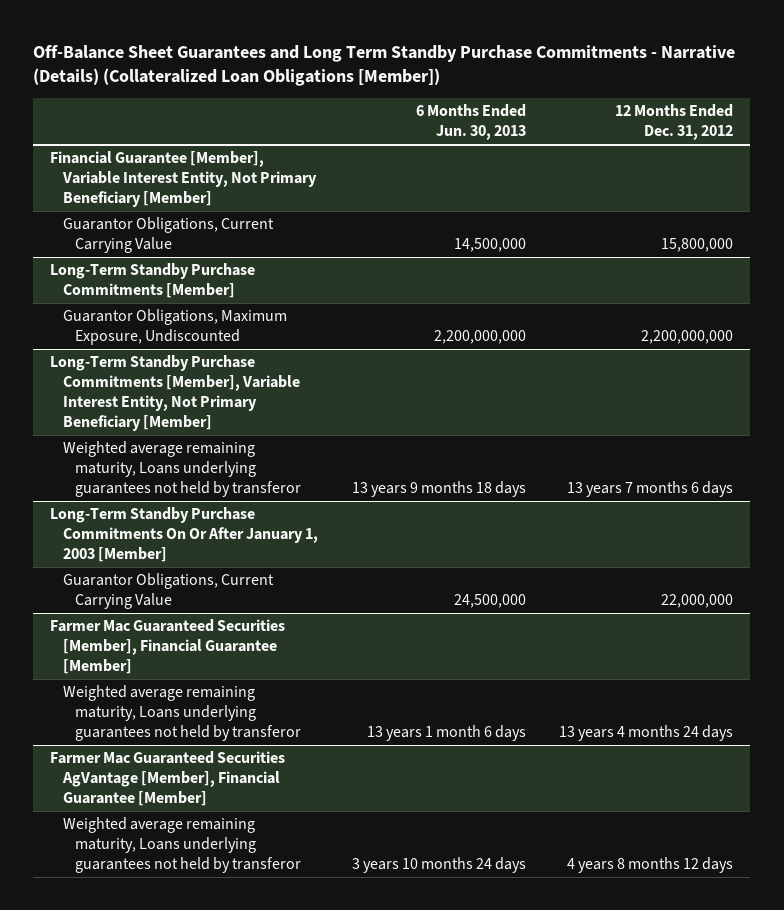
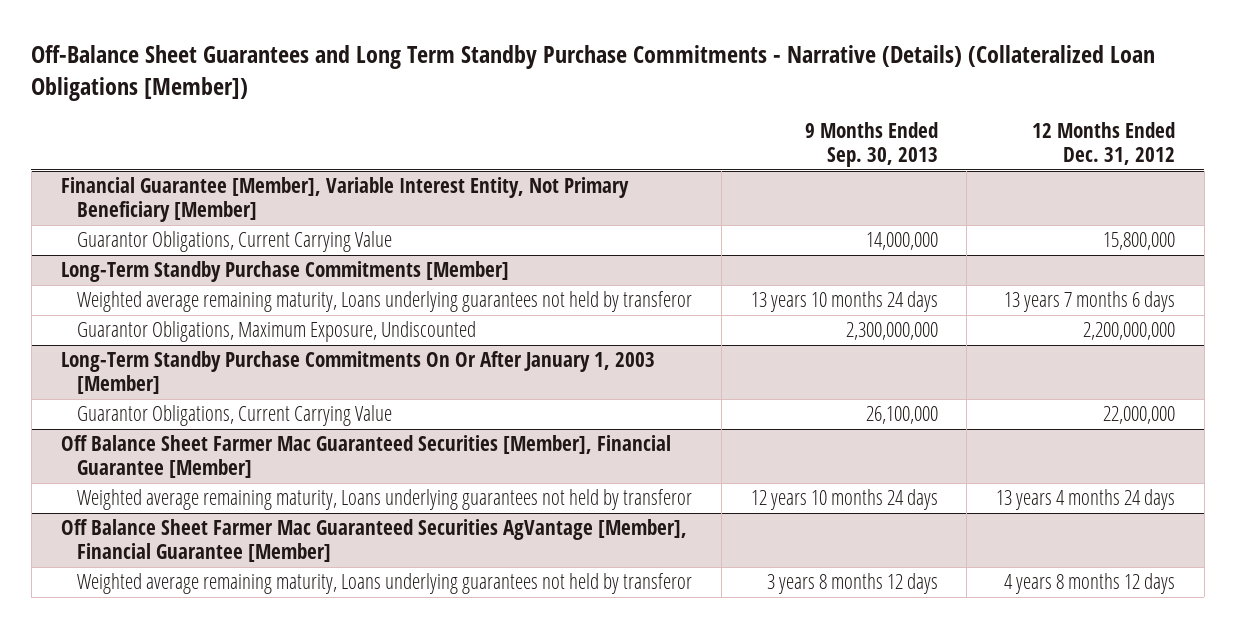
- | 6 Months Ended Jun. 30, 2013 | 12 Months Ended Dec. 31, 2012
+ | 9 Months Ended Sep. 30, 2013 | 12 Months Ended Dec. 31, 2012
- Long-Term Standby Purchase Commitments [Member], Variable Interest Entity, Not Primary Beneficiary [Member]
@ Long-Term Standby Purchase Commitments [Member]
moved down: Guarantor Obligations, Maximum Exposure, Undiscounted | 2,300,000,000 | 2,200,000,000
- Farmer Mac Guaranteed Securities [Member], Financial Guarantee [Member]
+ Off Balance Sheet Farmer Mac Guaranteed Securities [Member], Financial Guarantee [Member]
- Farmer Mac Guaranteed Securities AgVantage [Member], Financial Guarantee [Member]
+ Off Balance Sheet Farmer Mac Guaranteed Securities AgVantage [Member], Financial Guarantee [Member]

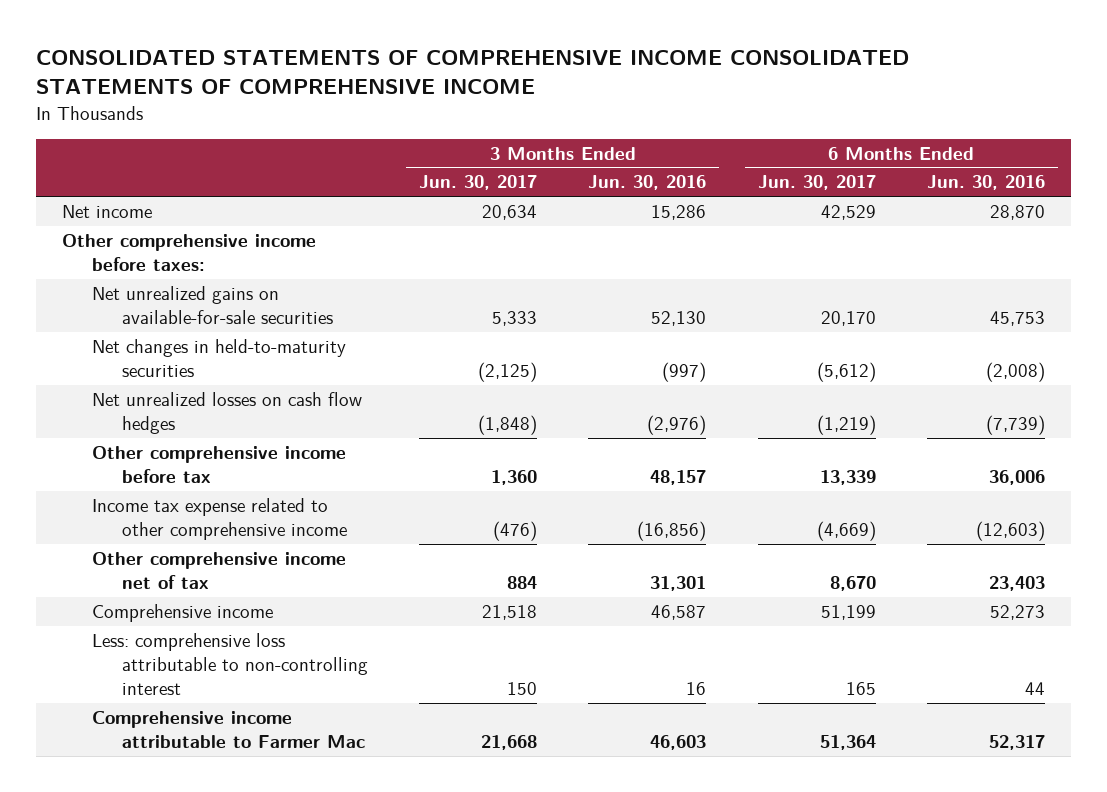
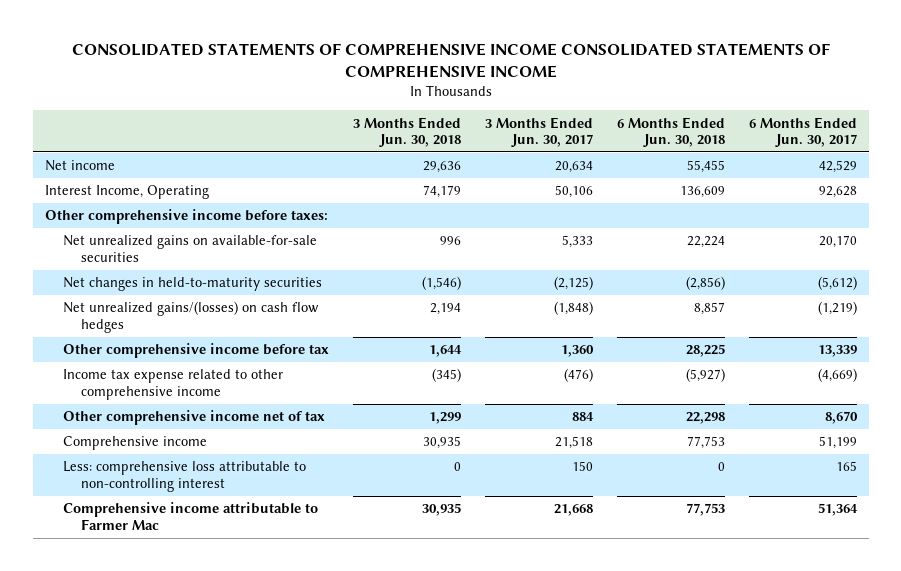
- | 3 Months Ended Jun. 30, 2017 | 3 Months Ended Jun. 30, 2016 | 6 Months Ended Jun. 30, 2017 | 6 Months Ended Jun. 30, 2016
+ | 3 Months Ended Jun. 30, 2018 | 3 Months Ended Jun. 30, 2017 | 6 Months Ended Jun. 30, 2018 | 6 Months Ended Jun. 30, 2017
+ Interest Income, Operating | 74,179 | 50,106 | 136,609 | 92,628
- Net unrealized losses on cash flow hedges | (1,848) | (2,976) | (1,219) | (7,739)
+ Net unrealized gains/(losses) on cash flow hedges | 2,194 | (1,848) | 8,857 | (1,219)

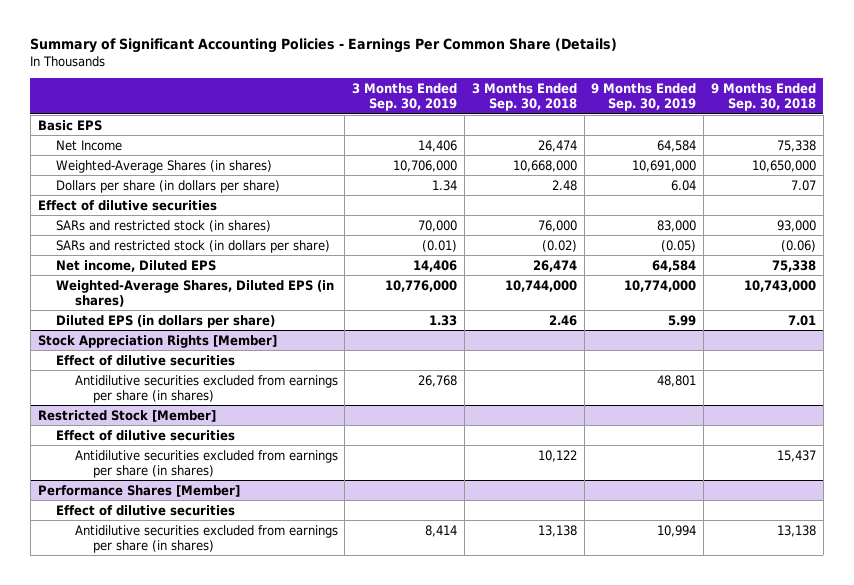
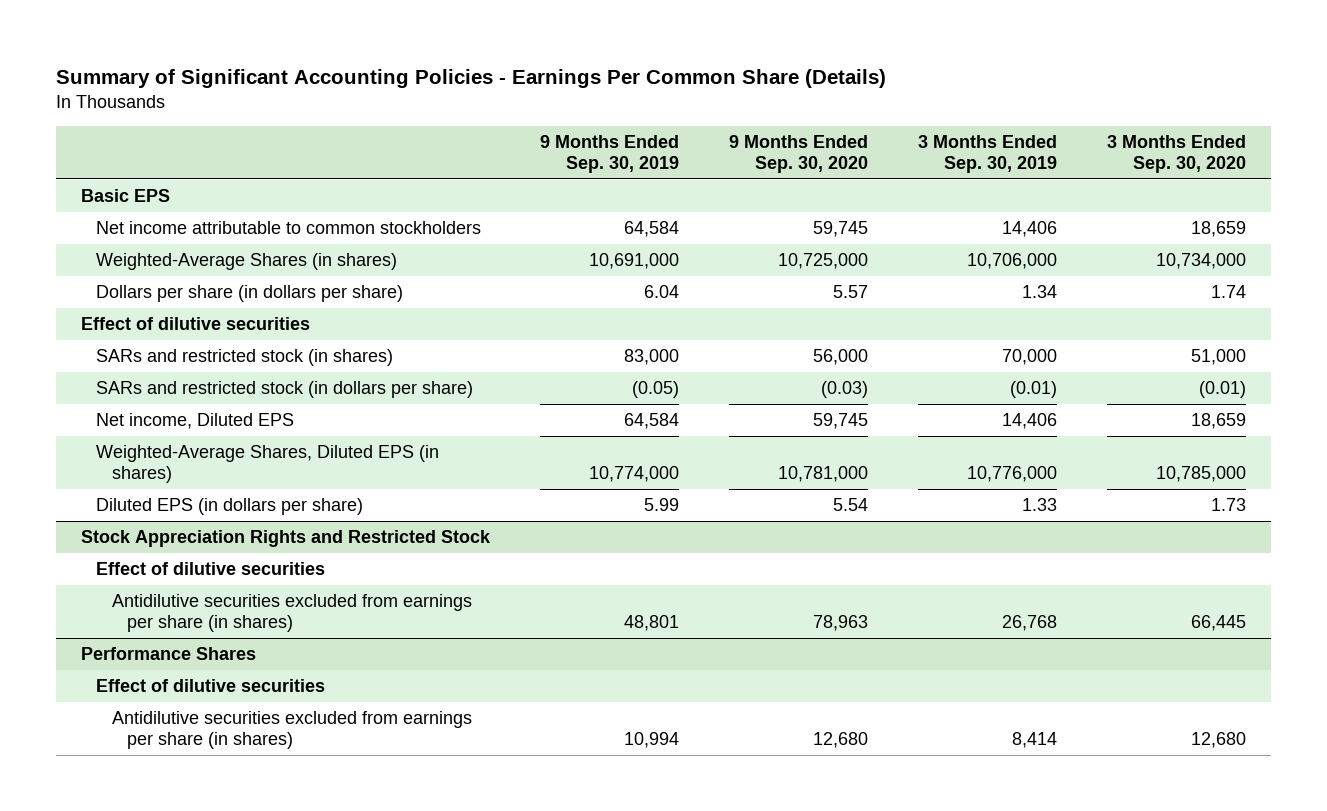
- | 3 Months Ended Sep. 30, 2019 | 3 Months Ended Sep. 30, 2018 | 9 Months Ended Sep. 30, 2019 | 9 Months Ended Sep. 30, 2018
+ | 9 Months Ended Sep. 30, 2019 | 9 Months Ended Sep. 30, 2020 | 3 Months Ended Sep. 30, 2019 | 3 Months Ended Sep. 30, 2020
- Net Income | 14,406 | 26,474 | 64,584 | 75,338
+ Net income attributable to common stockholders | 64,584 | 59,745 | 14,406 | 18,659
- Stock Appreciation Rights [Member]
+ Stock Appreciation Rights and Restricted Stock
- Restricted Stock [Member]
- Effect of dilutive securities
- Antidilutive securities excluded from earnings per share (in shares) | | 10,122 | | 15,437
- Performance Shares [Member]
+ Performance Shares

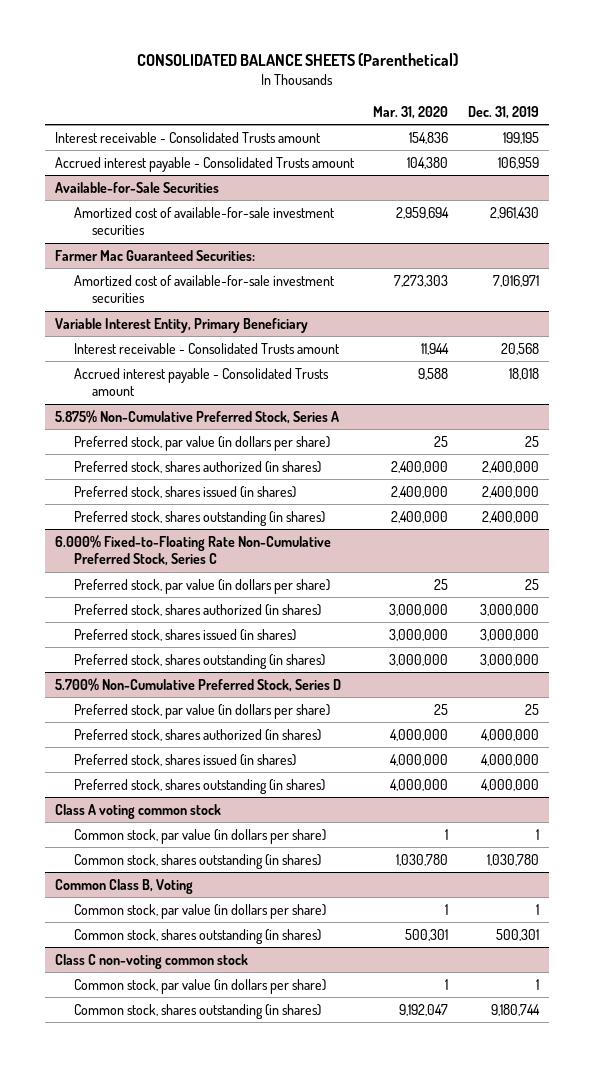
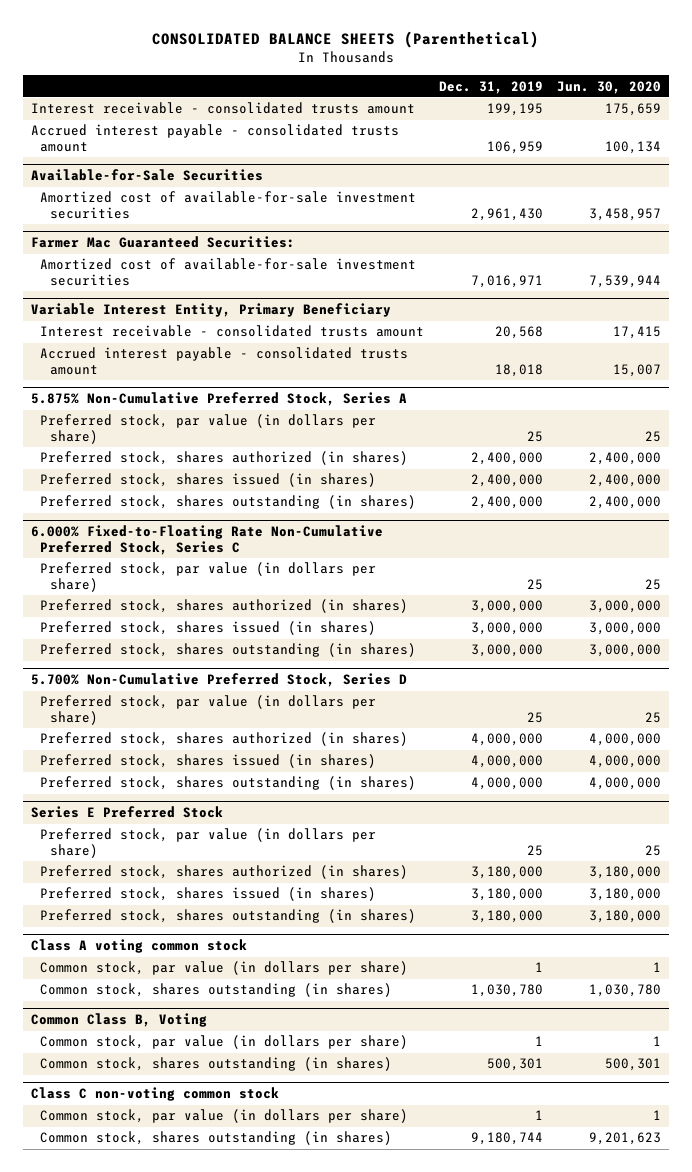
- | Mar. 31, 2020 | Dec. 31, 2019
+ | Dec. 31, 2019 | Jun. 30, 2020
- Interest receivable - Consolidated Trusts amount | 154,836 | 199,195
- Accrued interest payable - Consolidated Trusts amount | 104,380 | 106,959
+ Interest receivable - consolidated trusts amount | 199,195 | 175,659
+ Accrued interest payable - consolidated trusts amount | 106,959 | 100,134
@ Variable Interest Entity, Primary Beneficiary
- Interest receivable - Consolidated Trusts amount | 11,944 | 20,568
- Accrued interest payable - Consolidated Trusts amount | 9,588 | 18,018
+ Interest receivable - consolidated trusts amount | 20,568 | 17,415
+ Accrued interest payable - consolidated trusts amount | 18,018 | 15,007
+ Series E Preferred Stock
+ Preferred stock, par value (in dollars per share) | 25 | 25
+ Preferred stock, shares authorized (in shares) | 3,180,000 | 3,180,000
+ Preferred stock, shares issued (in shares) | 3,180,000 | 3,180,000
+ Preferred stock, shares outstanding (in shares) | 3,180,000 | 3,180,000

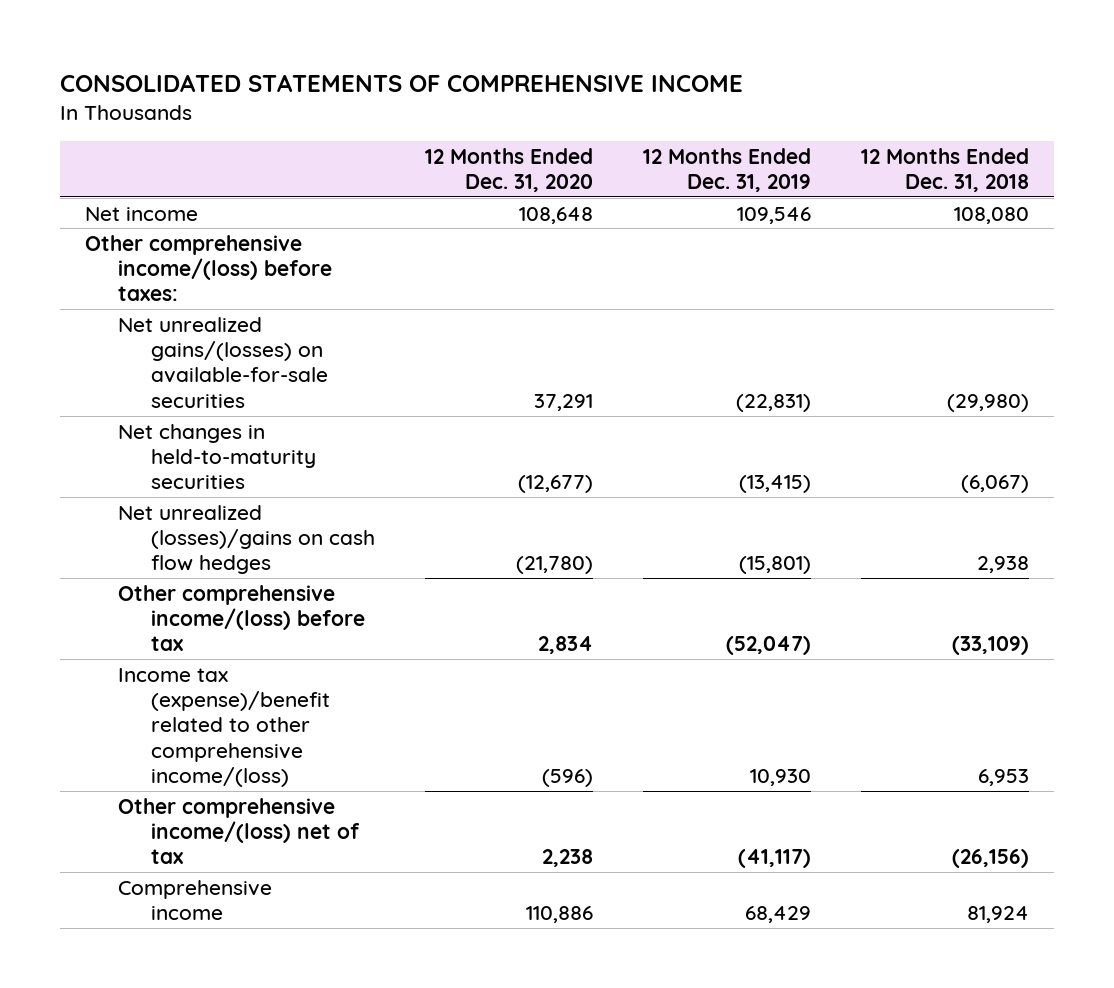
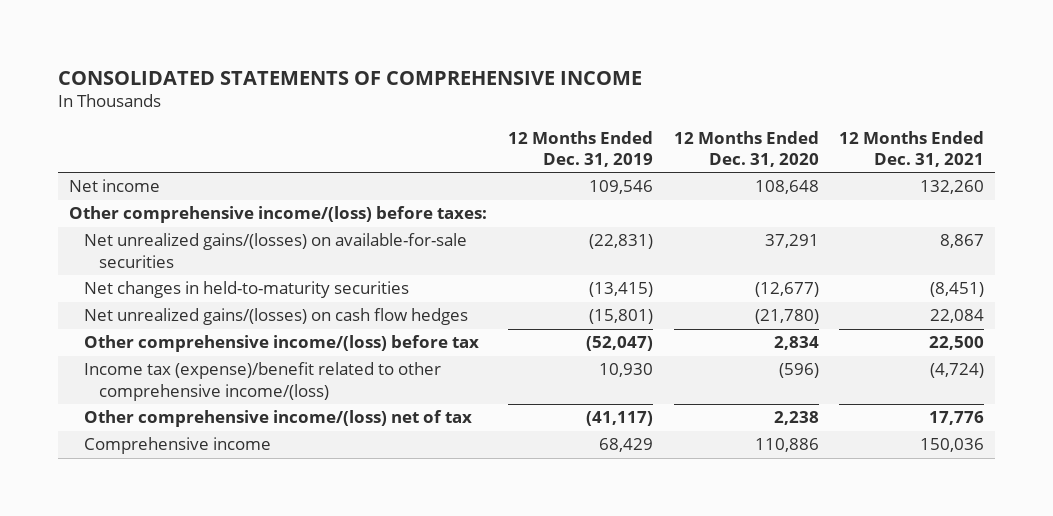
- | 12 Months Ended Dec. 31, 2020 | 12 Months Ended Dec. 31, 2019 | 12 Months Ended Dec. 31, 2018
+ | 12 Months Ended Dec. 31, 2019 | 12 Months Ended Dec. 31, 2020 | 12 Months Ended Dec. 31, 2021
- Net unrealized (losses)/gains on cash flow hedges | (21,780) | (15,801) | 2,938
+ Net unrealized gains/(losses) on cash flow hedges | (15,801) | (21,780) | 22,084

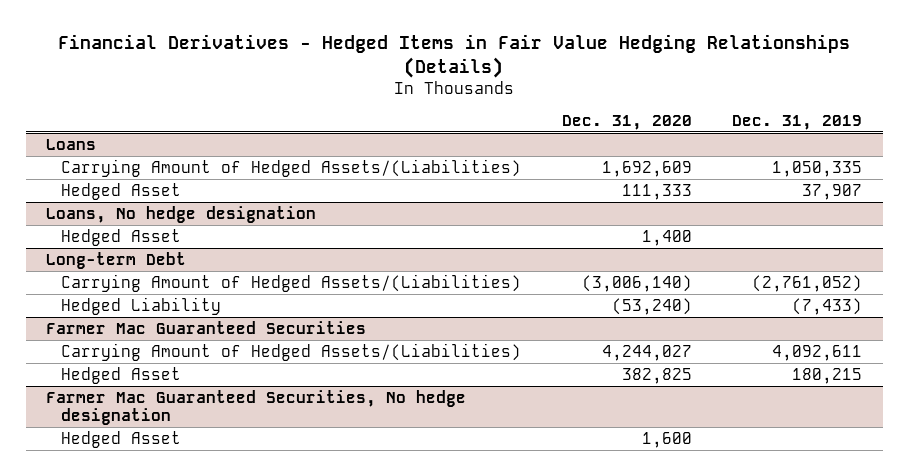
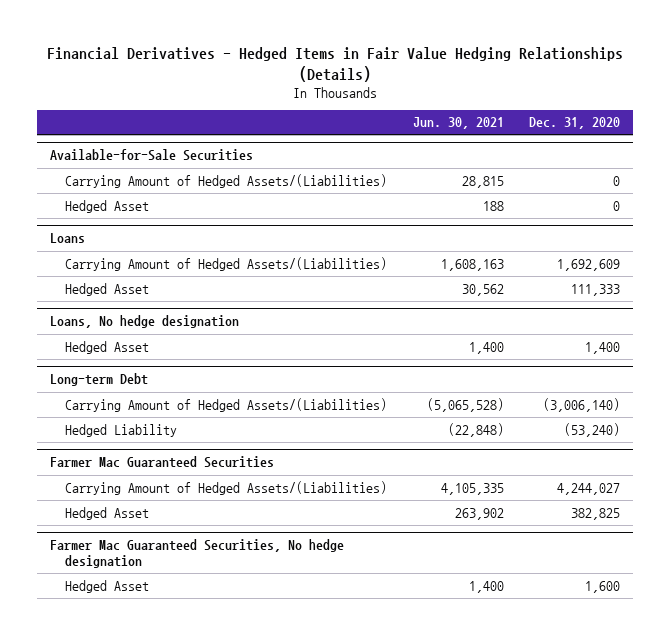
- | Dec. 31, 2020 | Dec. 31, 2019
+ | Jun. 30, 2021 | Dec. 31, 2020
+ Available-for-Sale Securities
+ Carrying Amount of Hedged Assets/(Liabilities) | 28,815 | 0
+ Hedged Asset | 188 | 0

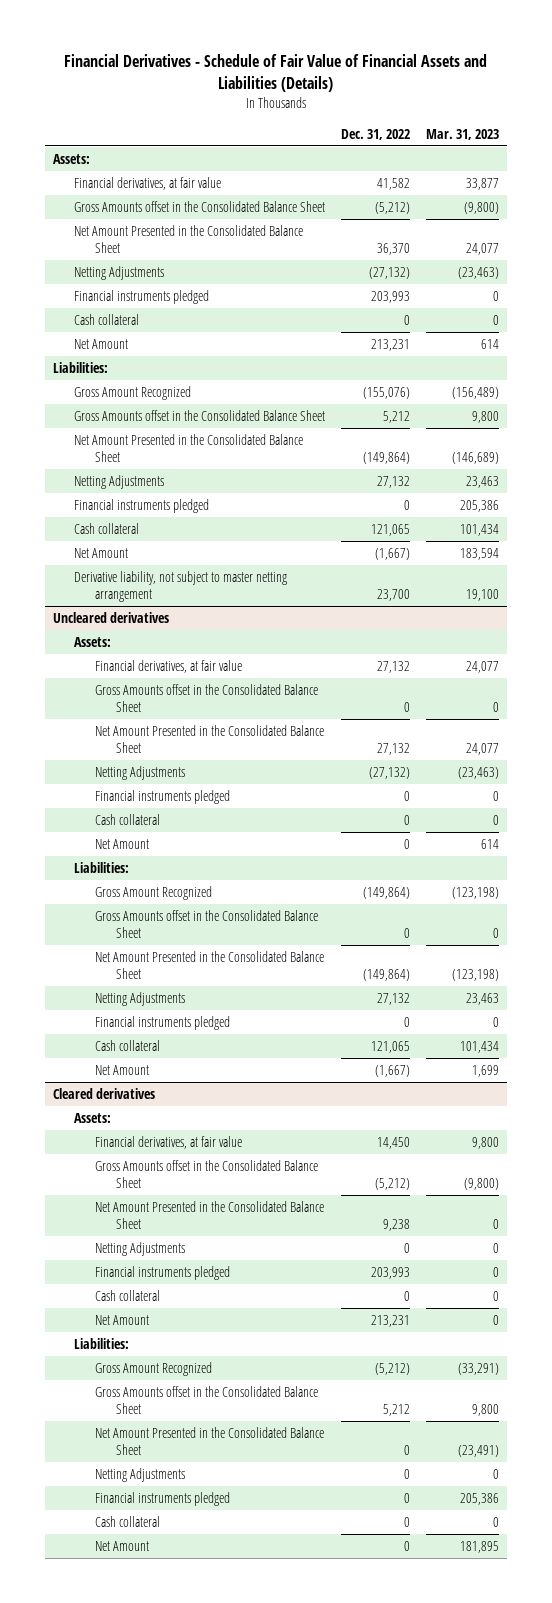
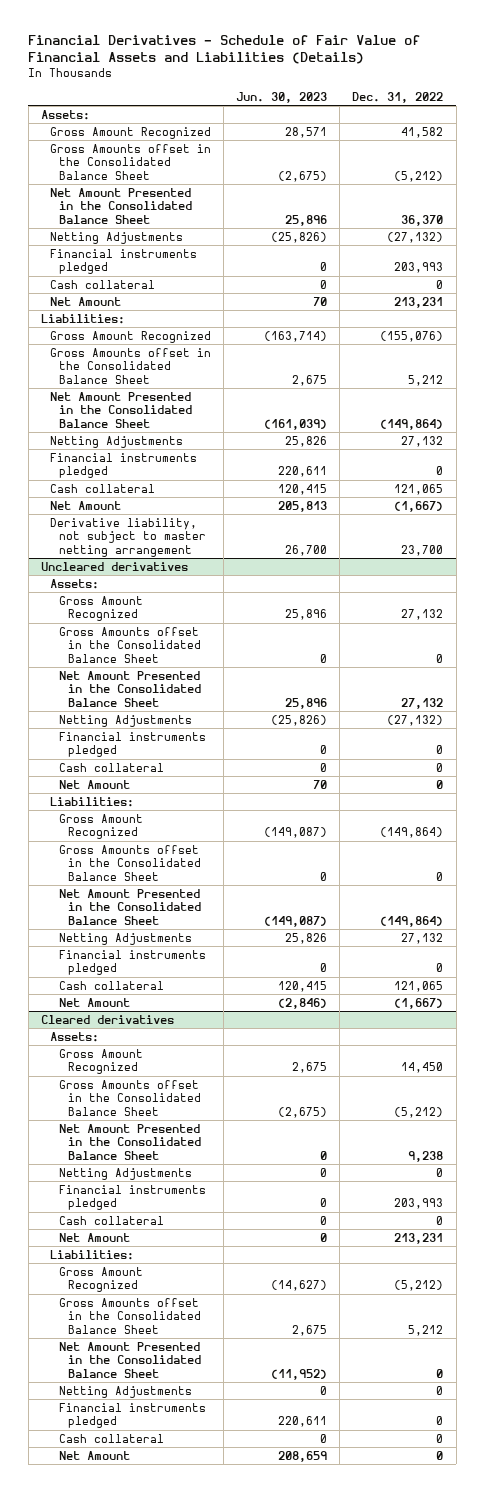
- | Dec. 31, 2022 | Mar. 31, 2023
+ | Jun. 30, 2023 | Dec. 31, 2022
- Financial derivatives, at fair value | 41,582 | 33,877
+ Gross Amount Recognized | 28,571 | 41,582
@ Uncleared derivatives
- Financial derivatives, at fair value | 27,132 | 24,077
+ Gross Amount Recognized | 25,896 | 27,132
@ Cleared derivatives
- Financial derivatives, at fair value | 14,450 | 9,800
+ Gross Amount Recognized | 2,675 | 14,450

